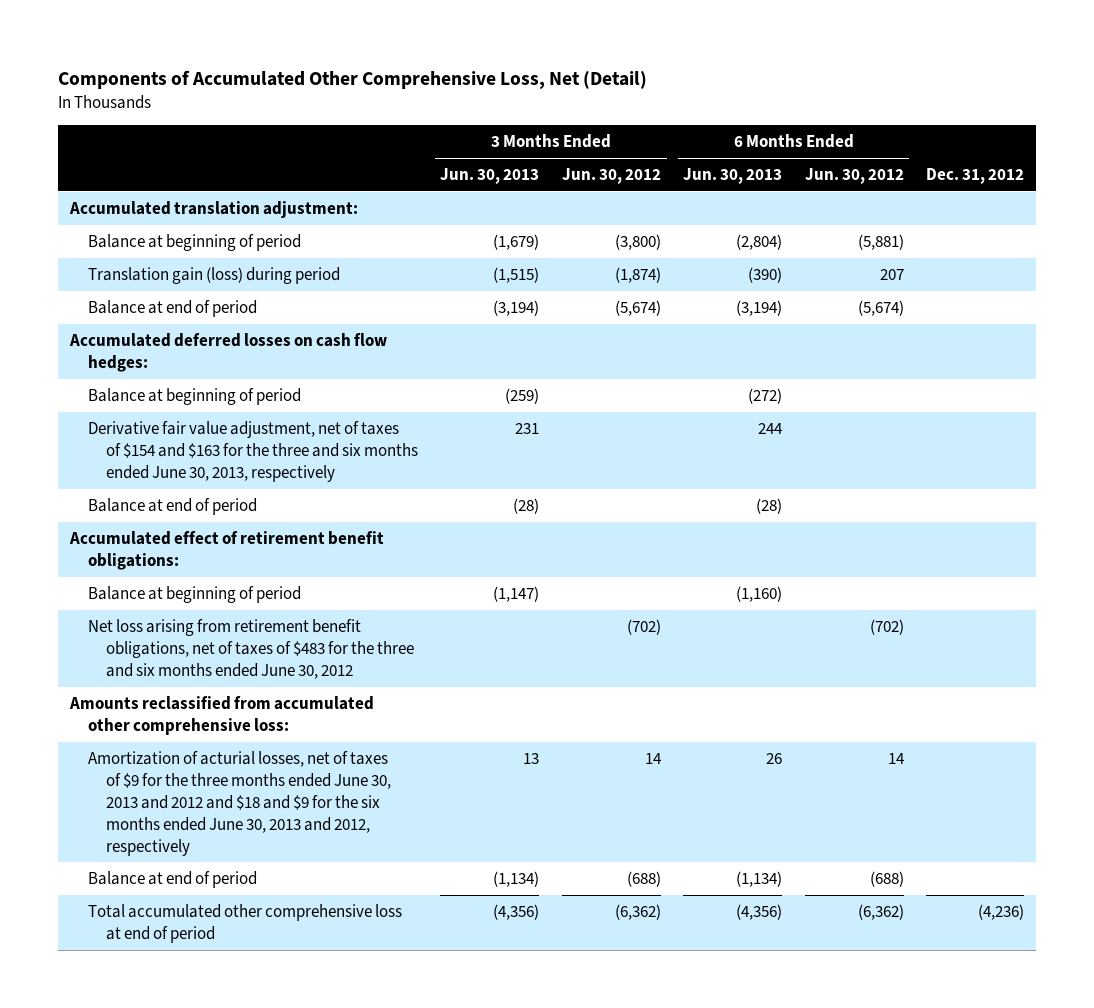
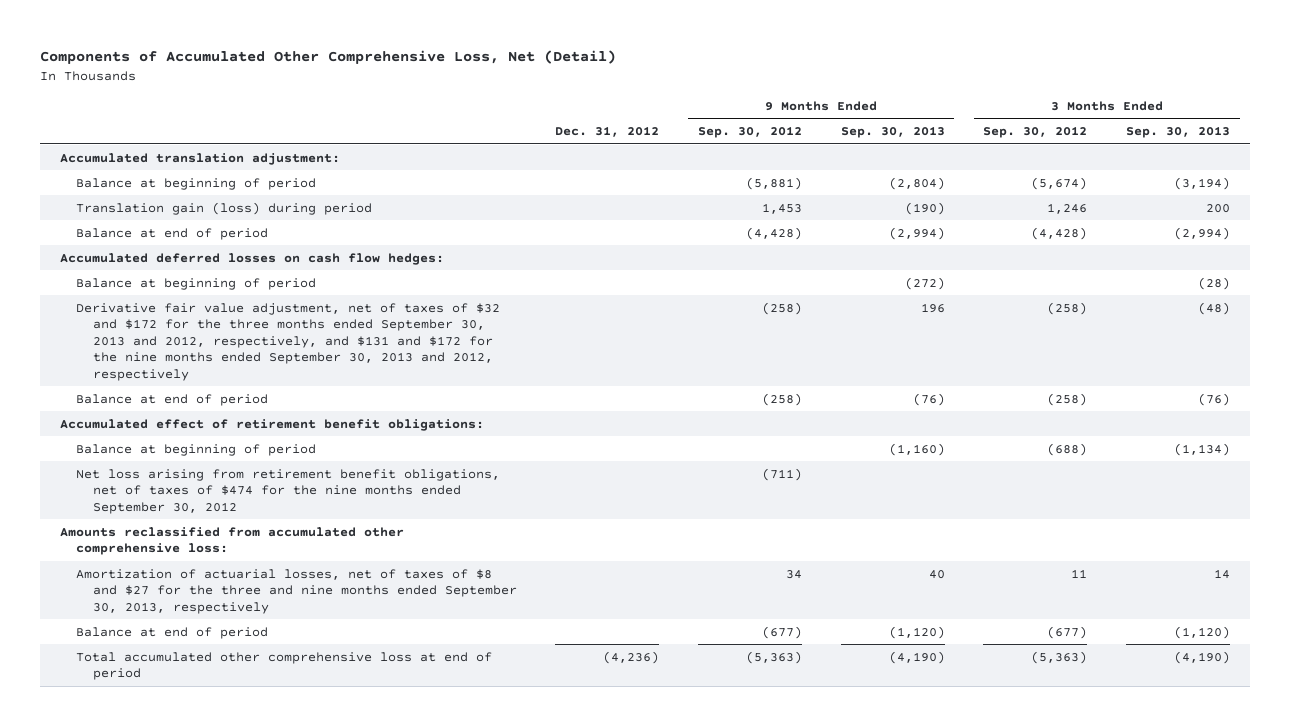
- | 3 Months Ended Jun. 30, 2013 | 3 Months Ended Jun. 30, 2012 | 6 Months Ended Jun. 30, 2013 | 6 Months Ended Jun. 30, 2012 | Dec. 31, 2012
+ | Dec. 31, 2012 | 9 Months Ended Sep. 30, 2012 | 9 Months Ended Sep. 30, 2013 | 3 Months Ended Sep. 30, 2012 | 3 Months Ended Sep. 30, 2013
- Derivative fair value adjustment, net of taxes of $154 and $163 for the three and six months ended June 30, 2013, respectively | 231 | | 244 | |
+ Derivative fair value adjustment, net of taxes of $32 and $172 for the three months ended September 30, 2013 and 2012, respectively, and $131 and $172 for the nine months ended September 30, 2013 and 2012, respectively | | (258) | 196 | (258) | (48)
- Net loss arising from retirement benefit obligations, net of taxes of $483 for the three and six months ended June 30, 2012 | | (702) | | (702) |
+ Net loss arising from retirement benefit obligations, net of taxes of $474 for the nine months ended September 30, 2012 | | (711) | | |
- Amortization of acturial losses, net of taxes of $9 for the three months ended June 30, 2013 and 2012 and $18 and $9 for the six months ended June 30, 2013 and 2012, respectively | 13 | 14 | 26 | 14 |
+ Amortization of actuarial losses, net of taxes of $8 and $27 for the three and nine months ended September 30, 2013, respectively | | 34 | 40 | 11 | 14

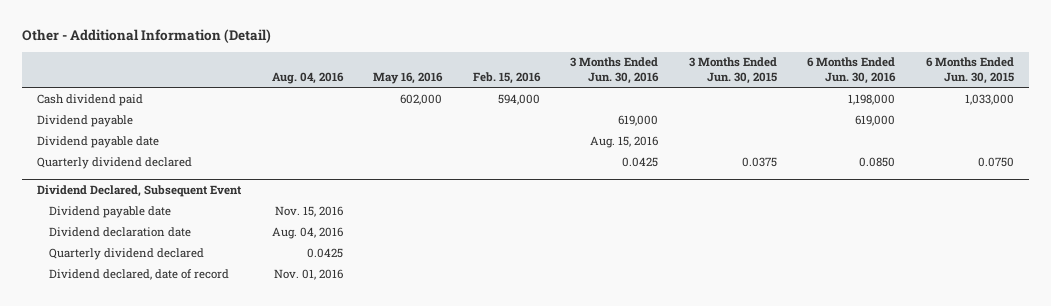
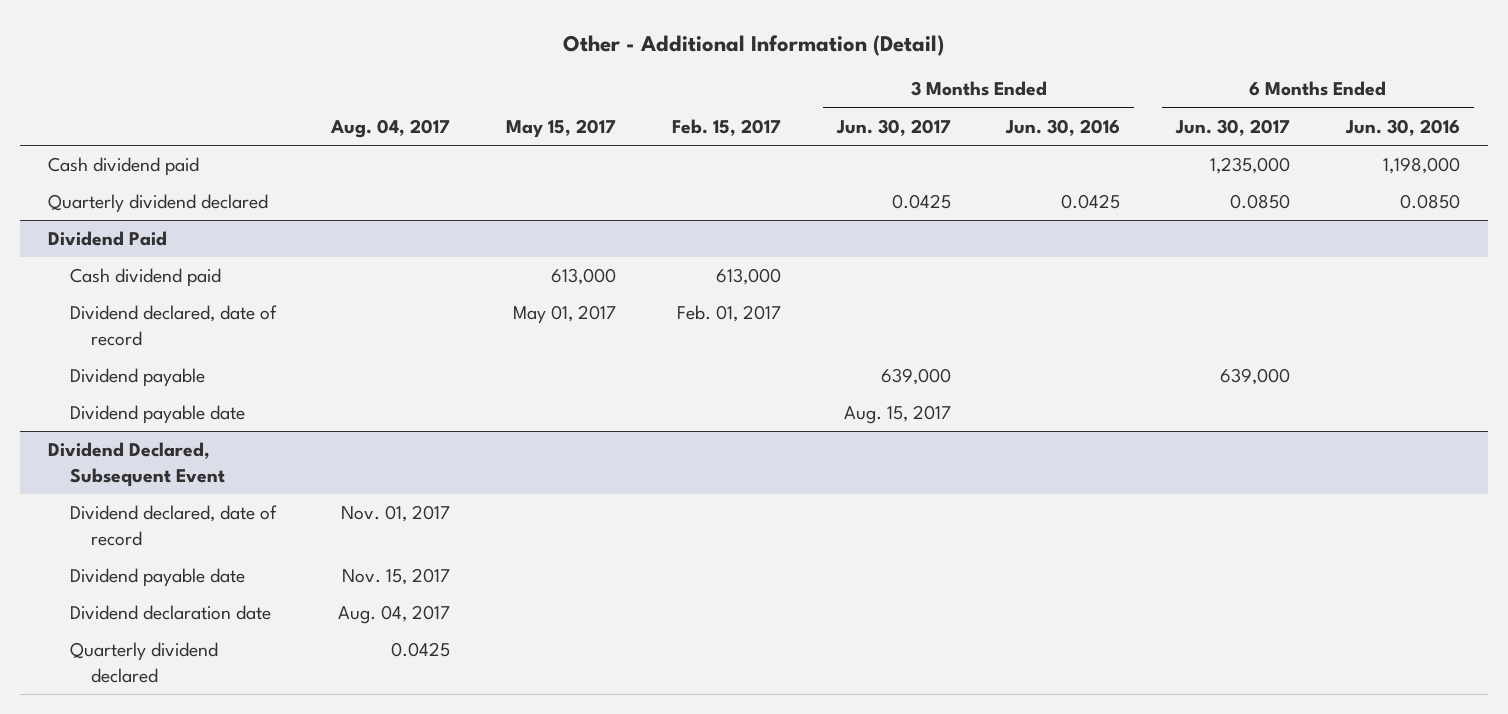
- | Aug. 04, 2016 | May 16, 2016 | Feb. 15, 2016 | 3 Months Ended Jun. 30, 2016 | 3 Months Ended Jun. 30, 2015 | 6 Months Ended Jun. 30, 2016 | 6 Months Ended Jun. 30, 2015
+ | Aug. 04, 2017 | May 15, 2017 | Feb. 15, 2017 | 3 Months Ended Jun. 30, 2017 | 3 Months Ended Jun. 30, 2016 | 6 Months Ended Jun. 30, 2017 | 6 Months Ended Jun. 30, 2016
- Dividend payable | | | | 619,000 | | 619,000 |
- Dividend payable date | | | | Aug. 15, 2016 | | |
+ Dividend Paid
+ Cash dividend paid | | 613,000 | 613,000 | | | |
+ Dividend declared, date of record | | May 01, 2017 | Feb. 01, 2017 | | | |
+ Dividend payable | | | | 639,000 | | 639,000 |
+ Dividend payable date | | | | Aug. 15, 2017 | | |
@ Dividend Declared, Subsequent Event
moved up: Dividend declared, date of record | Nov. 01, 2017 | | | | | |

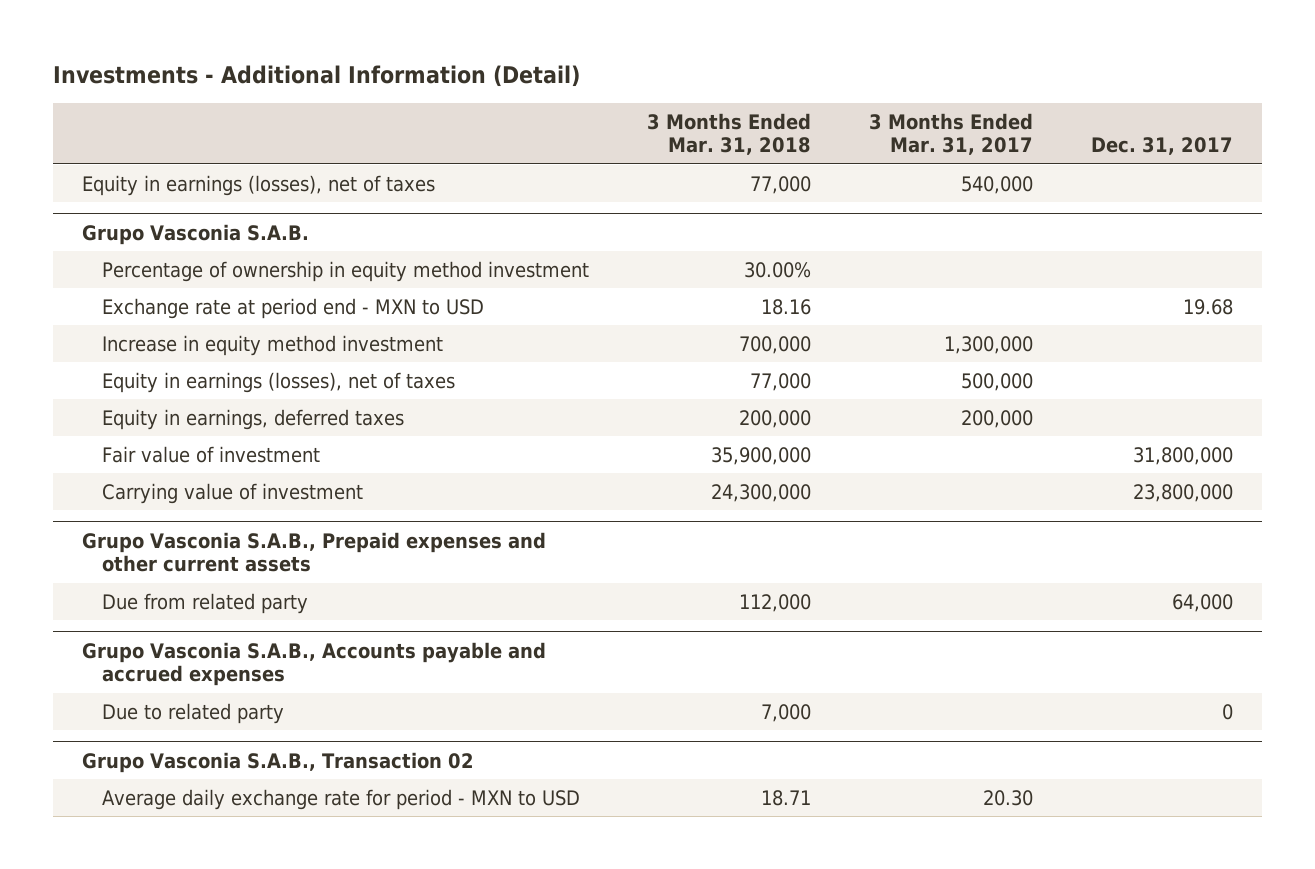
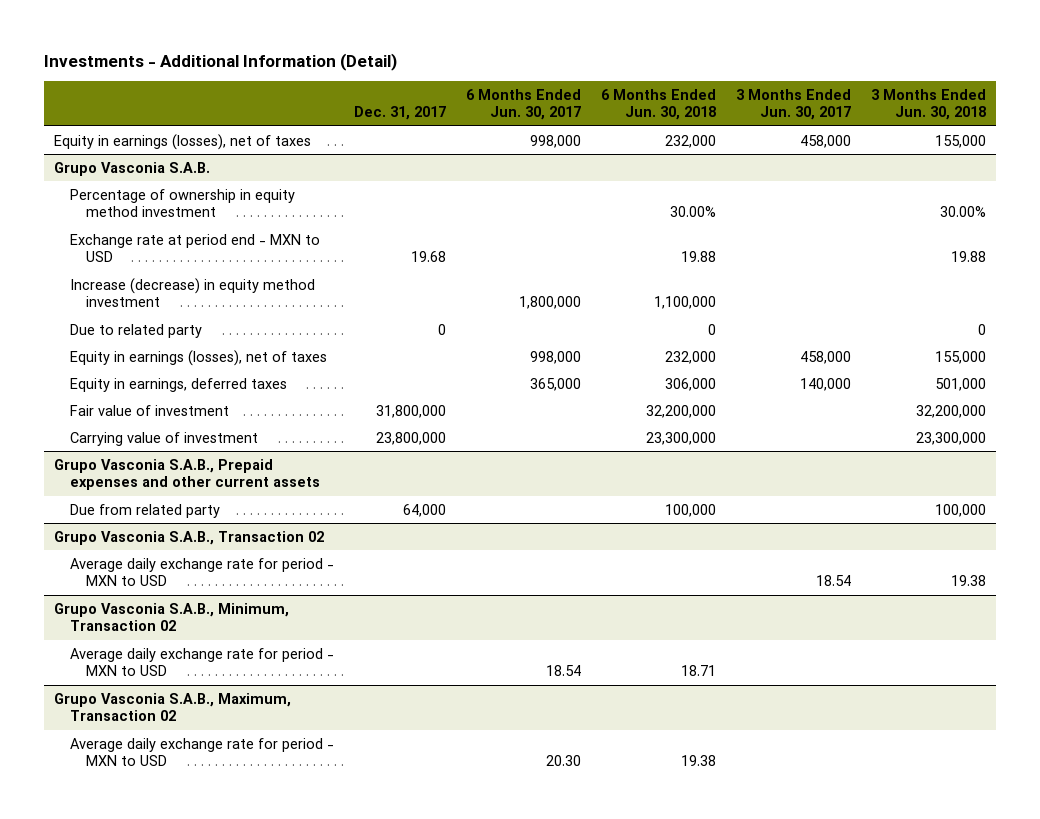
- | 3 Months Ended Mar. 31, 2018 | 3 Months Ended Mar. 31, 2017 | Dec. 31, 2017
+ | Dec. 31, 2017 | 6 Months Ended Jun. 30, 2017 | 6 Months Ended Jun. 30, 2018 | 3 Months Ended Jun. 30, 2017 | 3 Months Ended Jun. 30, 2018
@ Grupo Vasconia S.A.B.
- Increase in equity method investment | 700,000 | 1,300,000 |
+ Increase (decrease) in equity method investment | | 1,800,000 | 1,100,000 | |
+ Due to related party | 0 | | 0 | | 0
- Grupo Vasconia S.A.B., Accounts payable and accrued expenses
- Due to related party | 7,000 | | 0
+ Grupo Vasconia S.A.B., Minimum, Transaction 02
+ Average daily exchange rate for period - MXN to USD | | 18.54 | 18.71 | |
+ Grupo Vasconia S.A.B., Maximum, Transaction 02
+ Average daily exchange rate for period - MXN to USD | | 20.30 | 19.38 | |

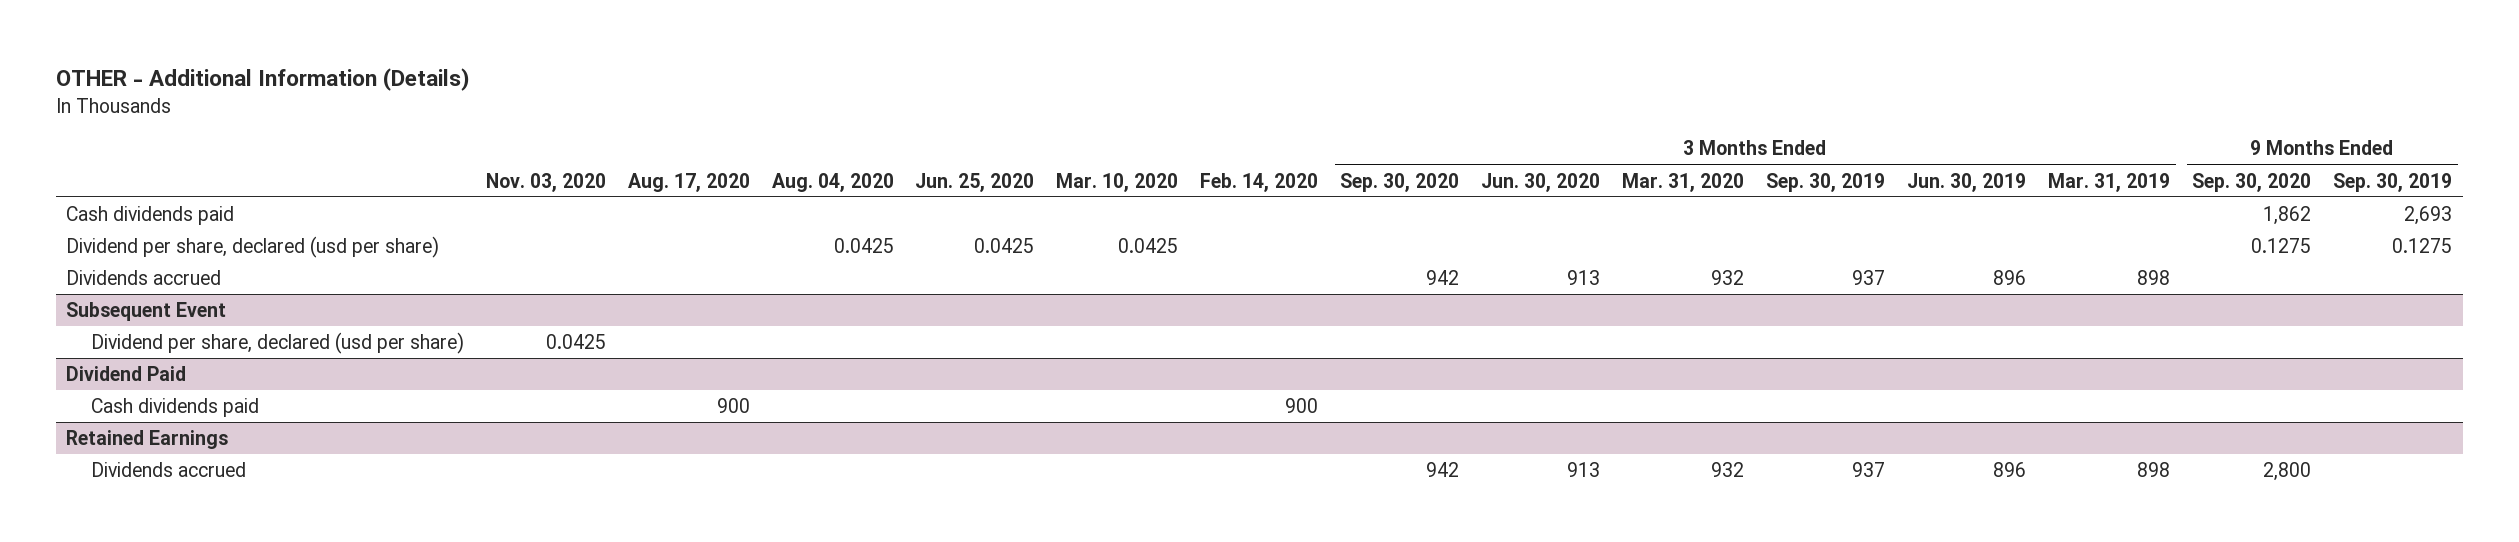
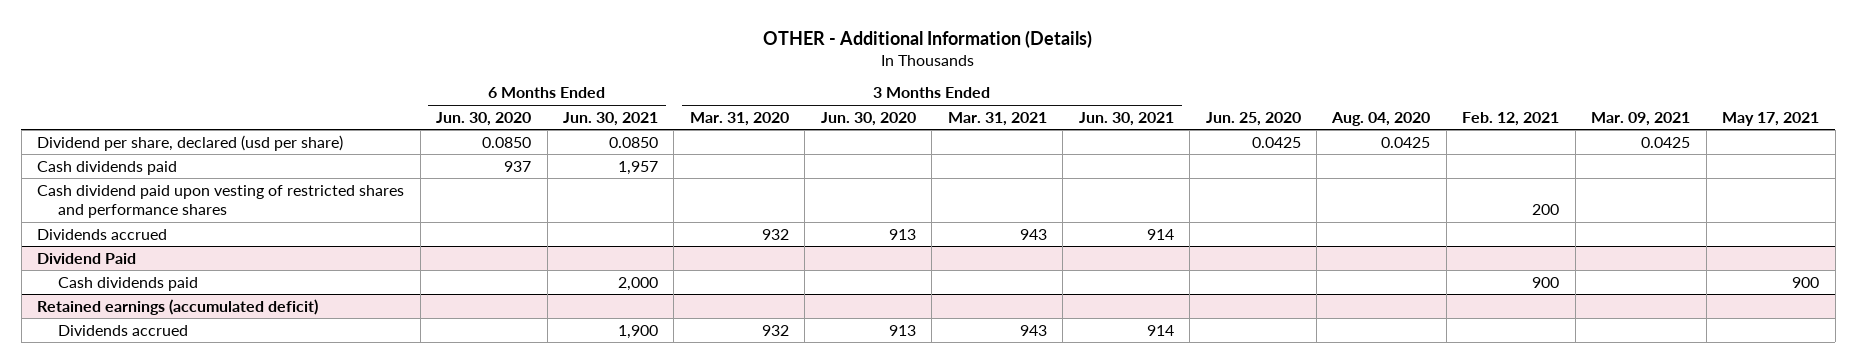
- | Nov. 03, 2020 | Aug. 17, 2020 | Aug. 04, 2020 | Jun. 25, 2020 | Mar. 10, 2020 | Feb. 14, 2020 | 3 Months Ended Sep. 30, 2020 | 3 Months Ended Jun. 30, 2020 | 3 Months Ended Mar. 31, 2020 | 3 Months Ended Sep. 30, 2019 | 3 Months Ended Jun. 30, 2019 | 3 Months Ended Mar. 31, 2019 | 9 Months Ended Sep. 30, 2020 | 9 Months Ended Sep. 30, 2019
+ | 6 Months Ended Jun. 30, 2020 | 6 Months Ended Jun. 30, 2021 | 3 Months Ended Mar. 31, 2020 | 3 Months Ended Jun. 30, 2020 | 3 Months Ended Mar. 31, 2021 | 3 Months Ended Jun. 30, 2021 | Jun. 25, 2020 | Aug. 04, 2020 | Feb. 12, 2021 | Mar. 09, 2021 | May 17, 2021
moved down: Cash dividends paid | 937 | 1,957 | | | | | | | | |
+ Cash dividend paid upon vesting of restricted shares and performance shares | | | | | | | | | 200 | |
- Subsequent Event
- Dividend per share, declared (usd per share) | 0.0425 | | | | | | | | | | | | |
- Retained Earnings
+ Retained earnings (accumulated deficit)

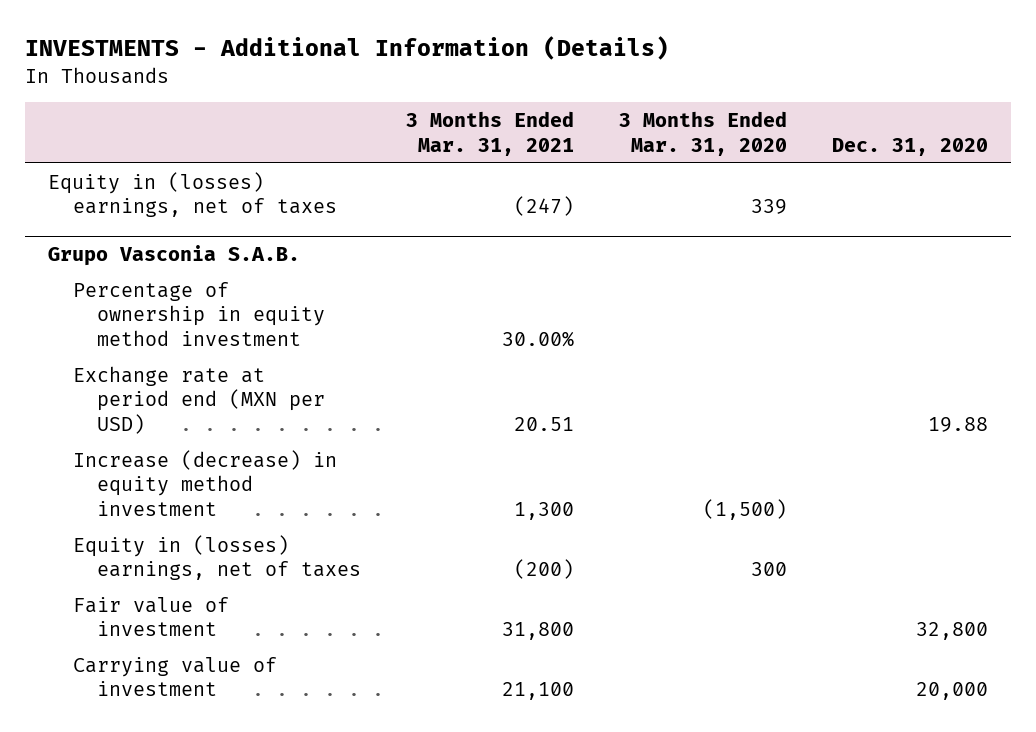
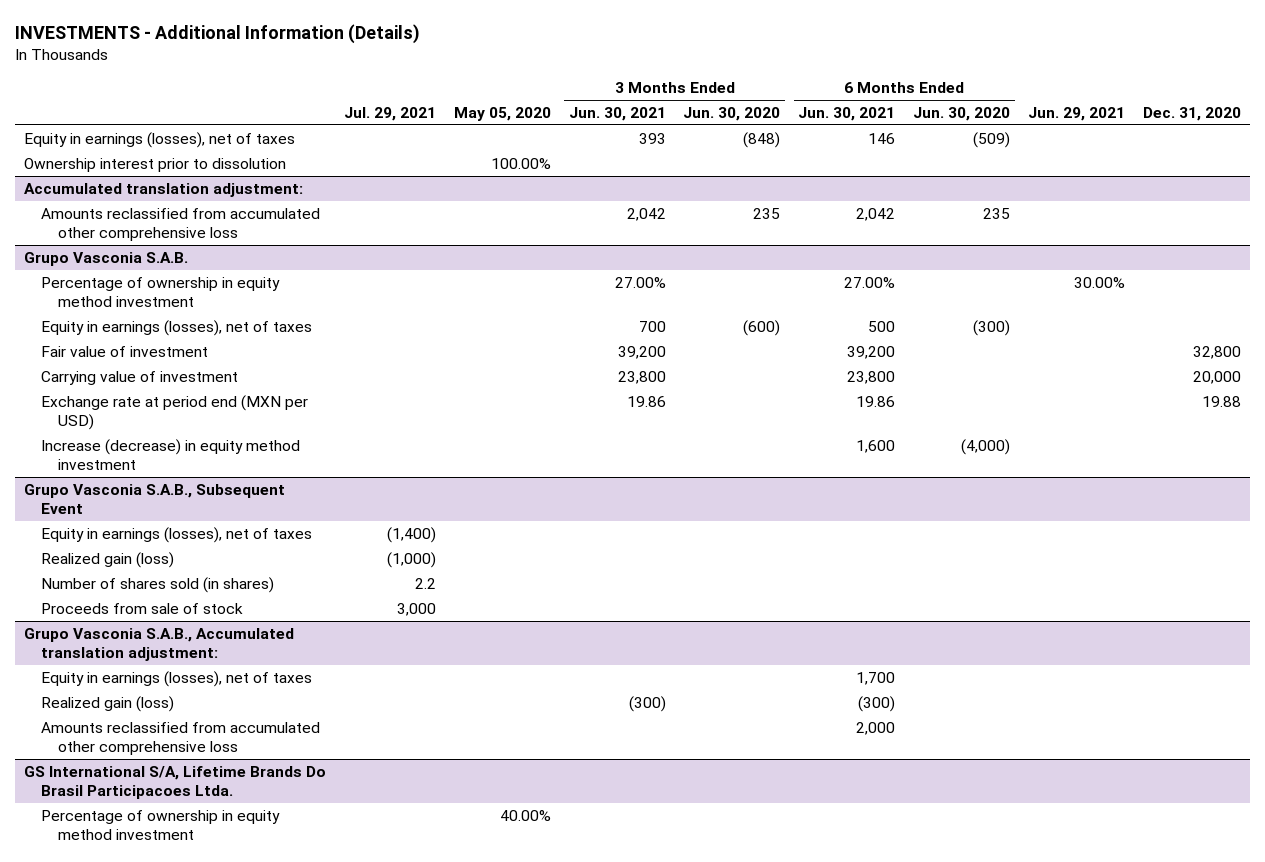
- | 3 Months Ended Mar. 31, 2021 | 3 Months Ended Mar. 31, 2020 | Dec. 31, 2020
+ | Jul. 29, 2021 | May 05, 2020 | 3 Months Ended Jun. 30, 2021 | 3 Months Ended Jun. 30, 2020 | 6 Months Ended Jun. 30, 2021 | 6 Months Ended Jun. 30, 2020 | Jun. 29, 2021 | Dec. 31, 2020
- Equity in (losses) earnings, net of taxes | (247) | 339 |
+ Equity in earnings (losses), net of taxes | | | 393 | (848) | 146 | (509) | |
+ Ownership interest prior to dissolution | | 100.00% | | | | | |
+ Accumulated translation adjustment:
+ Amounts reclassified from accumulated other comprehensive loss | | | 2,042 | 235 | 2,042 | 235 | |
@ Grupo Vasconia S.A.B.
- Equity in (losses) earnings, net of taxes | (200) | 300 |
+ Equity in earnings (losses), net of taxes | | | 700 | (600) | 500 | (300) | |
moved down: Exchange rate at period end (MXN per USD) | | | 19.86 | | 19.86 | | | 19.88
moved down: Increase (decrease) in equity method investment | | | | | 1,600 | (4,000) | |
+ Grupo Vasconia S.A.B., Subsequent Event
+ Equity in earnings (losses), net of taxes | (1,400) | | | | | | |
+ Realized gain (loss) | (1,000) | | | | | | |
+ Number of shares sold (in shares) | 2.2 | | | | | | |
+ Proceeds from sale of stock | 3,000 | | | | | | |
+ Grupo Vasconia S.A.B., Accumulated translation adjustment:
+ Equity in earnings (losses), net of taxes | | | | | 1,700 | | |
+ Realized gain (loss) | | | (300) | | (300) | | |
+ Amounts reclassified from accumulated other comprehensive loss | | | | | 2,000 | | |
+ GS International S/A, Lifetime Brands Do Brasil Participacoes Ltda.
+ Percentage of ownership in equity method investment | | 40.00% | | | | | |

